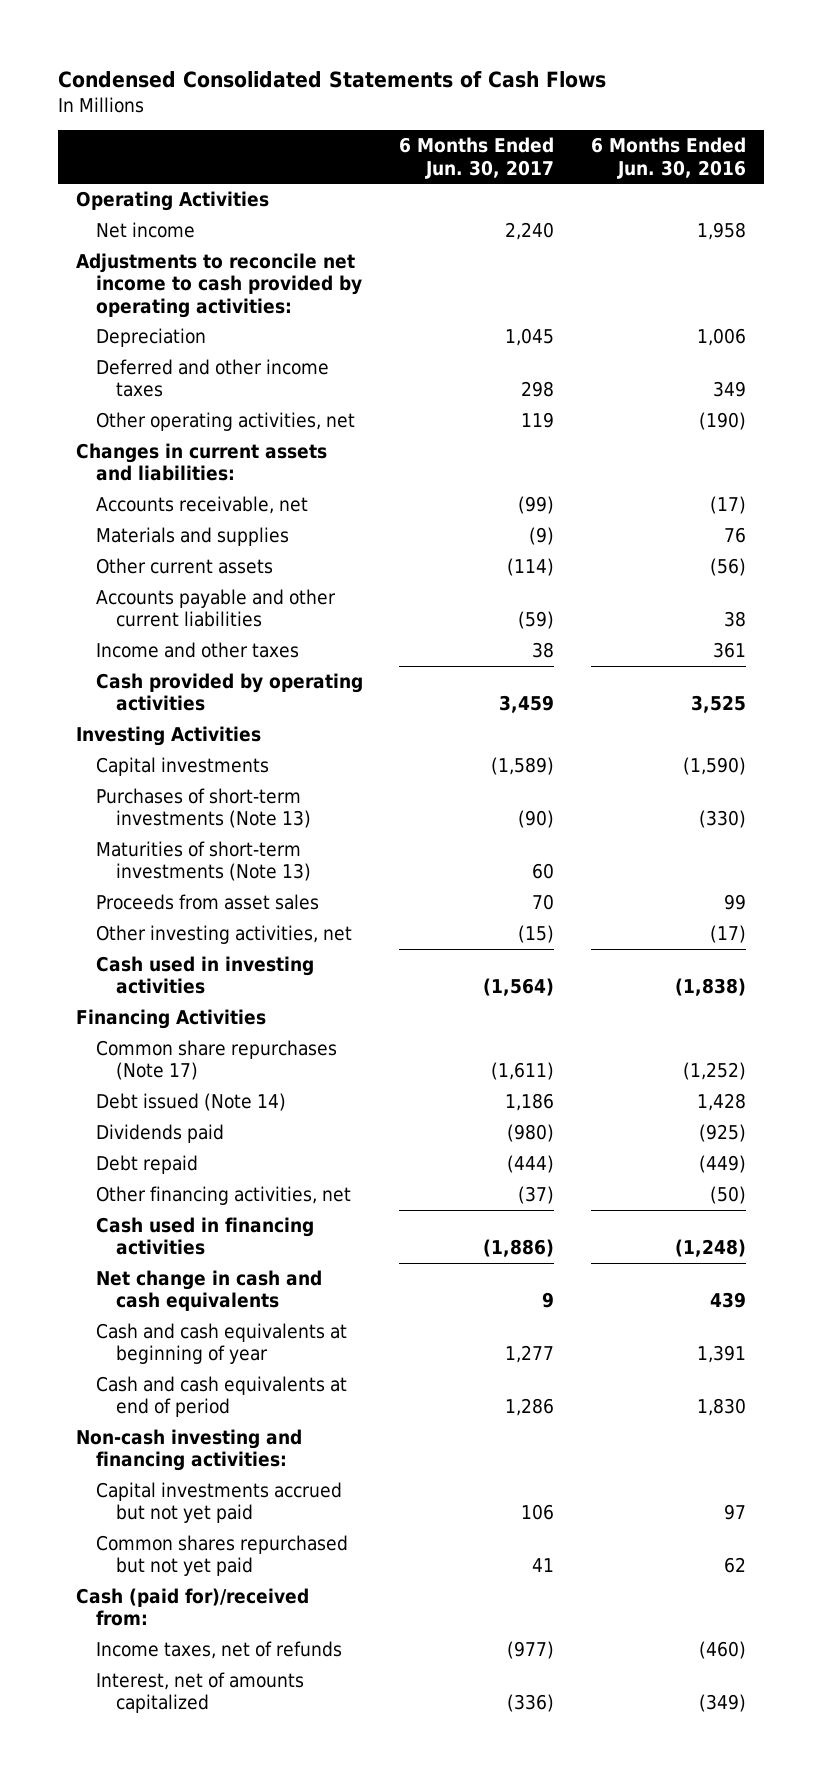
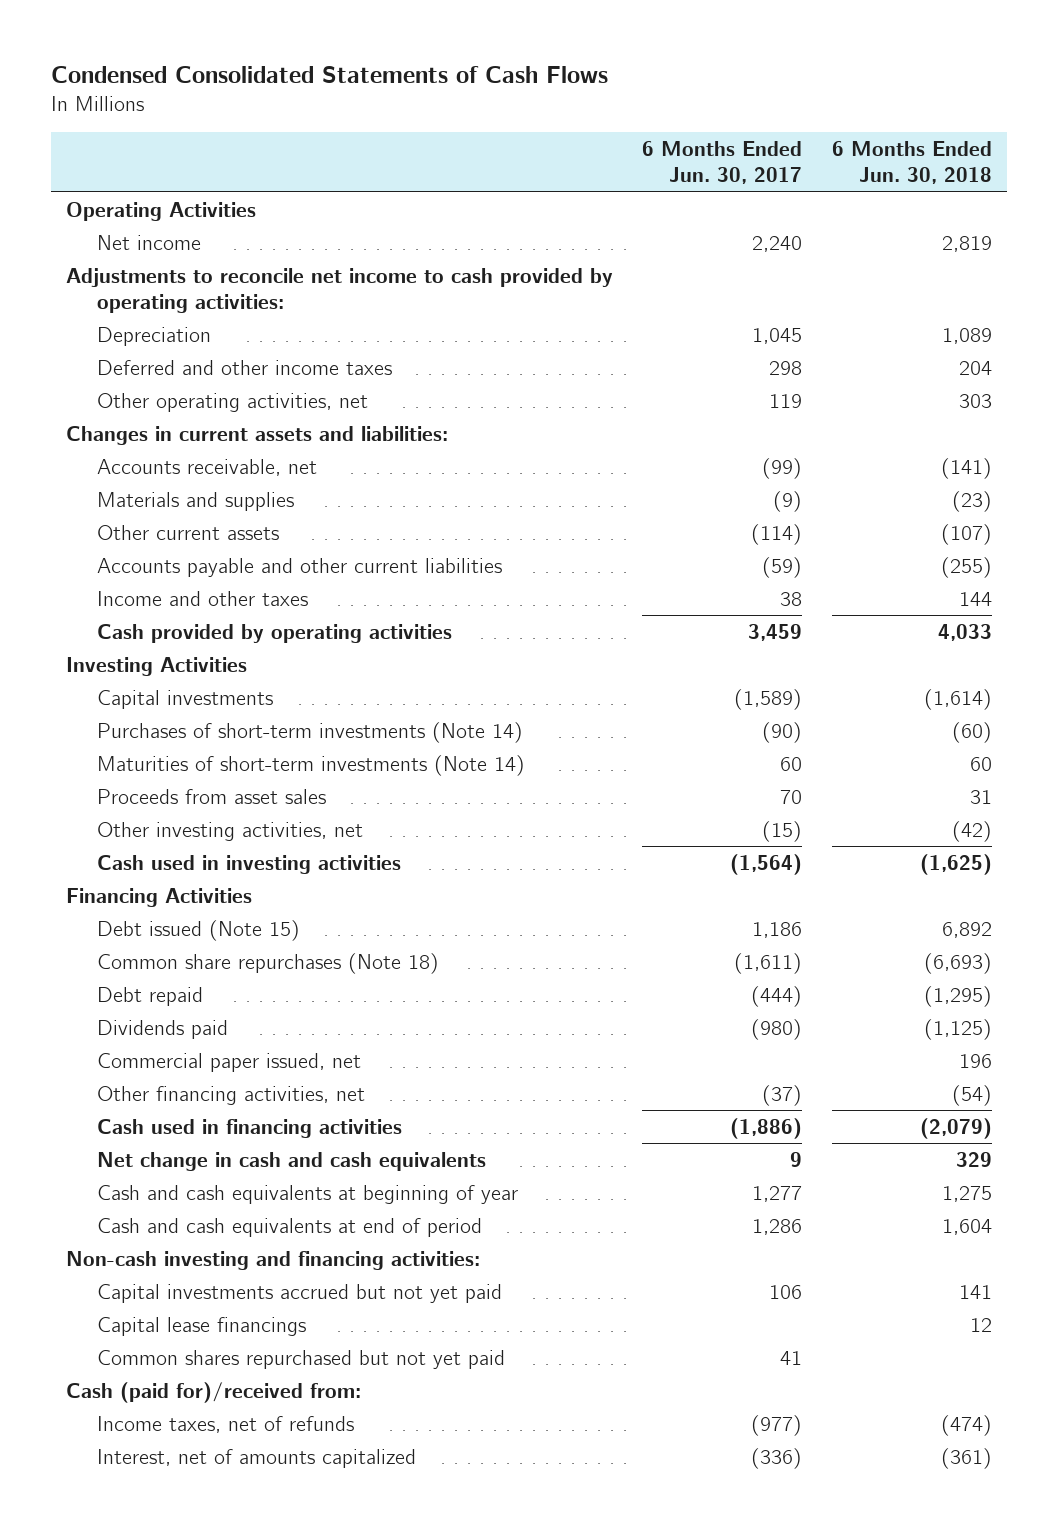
- | 6 Months Ended Jun. 30, 2017 | 6 Months Ended Jun. 30, 2016
+ | 6 Months Ended Jun. 30, 2017 | 6 Months Ended Jun. 30, 2018
- Purchases of short-term investments (Note 13) | (90) | (330)
- Maturities of short-term investments (Note 13) | 60 |
+ Purchases of short-term investments (Note 14) | (90) | (60)
+ Maturities of short-term investments (Note 14) | 60 | 60
- Common share repurchases (Note 17) | (1,611) | (1,252)
- Debt issued (Note 14) | 1,186 | 1,428
+ Debt issued (Note 15) | 1,186 | 6,892
+ Common share repurchases (Note 18) | (1,611) | (6,693)
moved down: Dividends paid | (980) | (1,125)
+ Commercial paper issued, net | | 196
+ Capital lease financings | | 12

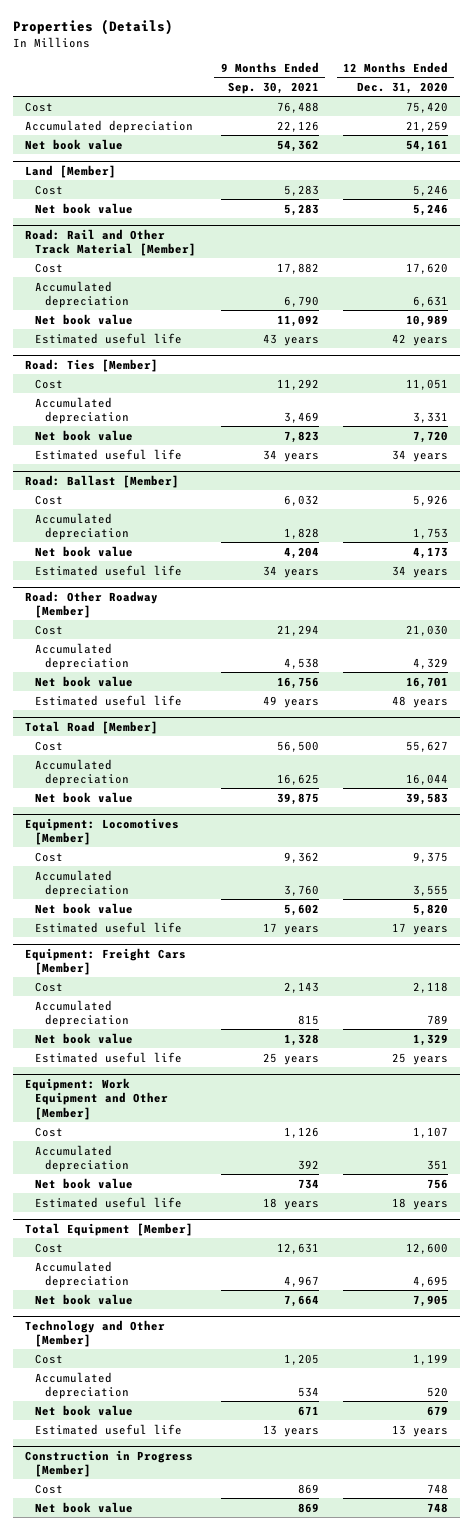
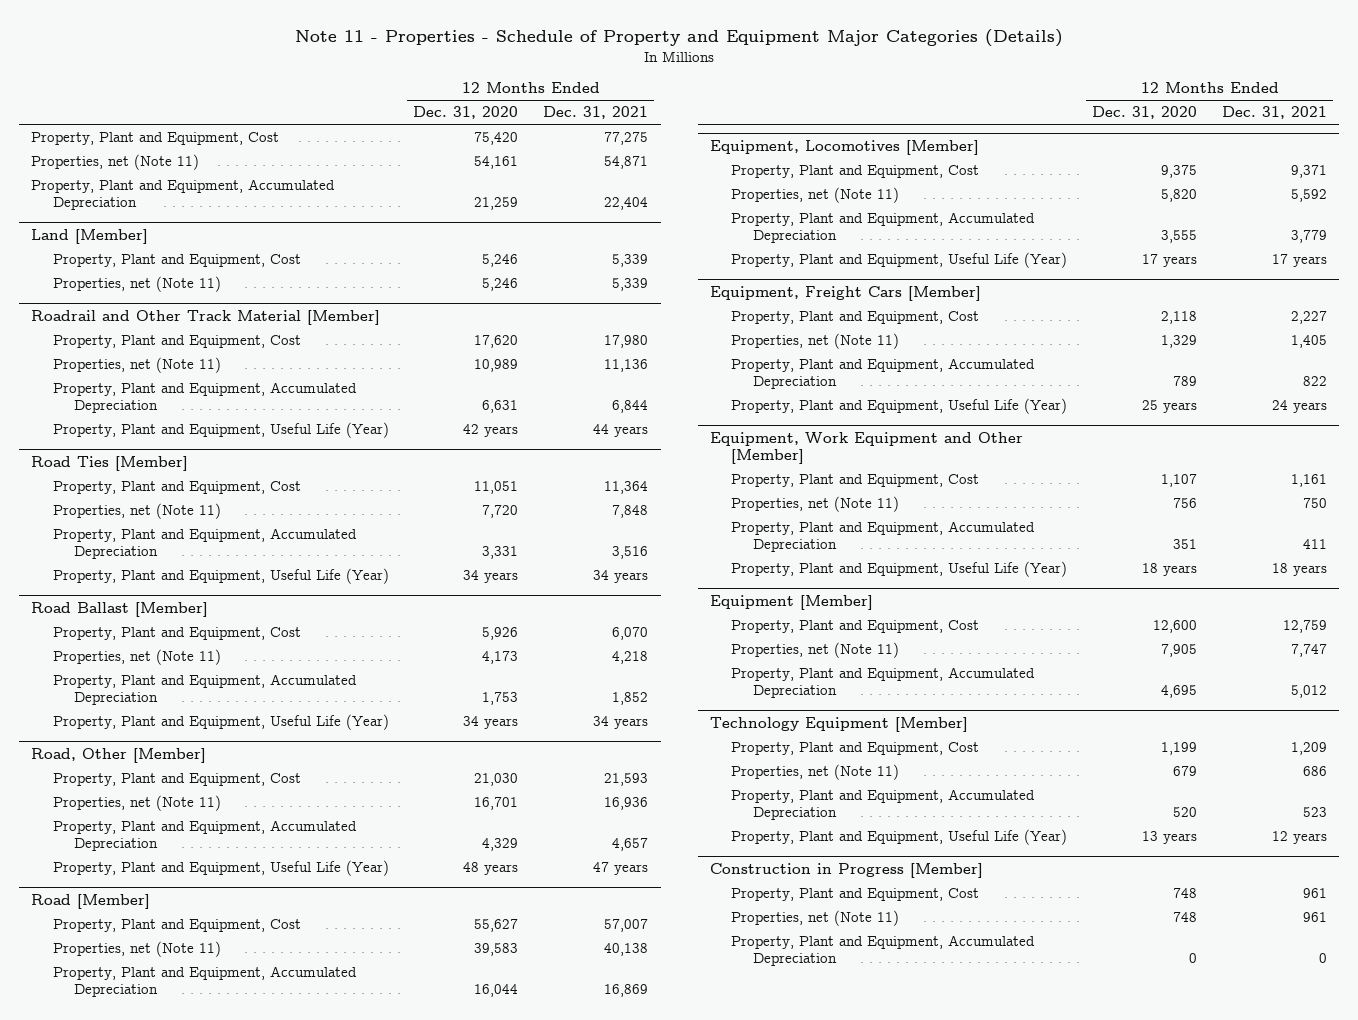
- Properties (Details)
+ Note 11 - Properties - Schedule of Property and Equipment Major Categories (Details)
- | 9 Months Ended Sep. 30, 2021 | 12 Months Ended Dec. 31, 2020
+ | 12 Months Ended Dec. 31, 2020 | 12 Months Ended Dec. 31, 2021
- Cost | 76,488 | 75,420
- Accumulated depreciation | 22,126 | 21,259
- Net book value | 54,362 | 54,161
+ Property, Plant and Equipment, Cost | 75,420 | 77,275
+ Properties, net (Note 11) | 54,161 | 54,871
+ Property, Plant and Equipment, Accumulated Depreciation | 21,259 | 22,404
@ Land [Member]
- Cost | 5,283 | 5,246
- Net book value | 5,283 | 5,246
- Road: Rail and Other Track Material [Member]
- Cost | 17,882 | 17,620
- Accumulated depreciation | 6,790 | 6,631
- Net book value | 11,092 | 10,989
- Estimated useful life | 43 years | 42 years
- Road: Ties [Member]
- Cost | 11,292 | 11,051
- Accumulated depreciation | 3,469 | 3,331
- Net book value | 7,823 | 7,720
- Estimated useful life | 34 years | 34 years
- Road: Ballast [Member]
- Cost | 6,032 | 5,926
- Accumulated depreciation | 1,828 | 1,753
- Net book value | 4,204 | 4,173
- Estimated useful life | 34 years | 34 years
- Road: Other Roadway [Member]
- Cost | 21,294 | 21,030
- Accumulated depreciation | 4,538 | 4,329
- Net book value | 16,756 | 16,701
- Estimated useful life | 49 years | 48 years
- Total Road [Member]
- Cost | 56,500 | 55,627
- Accumulated depreciation | 16,625 | 16,044
- Net book value | 39,875 | 39,583
- Equipment: Locomotives [Member]
- Cost | 9,362 | 9,375
- Accumulated depreciation | 3,760 | 3,555
- Net book value | 5,602 | 5,820
- Estimated useful life | 17 years | 17 years
- Equipment: Freight Cars [Member]
- Cost | 2,143 | 2,118
- Accumulated depreciation | 815 | 789
- Net book value | 1,328 | 1,329
- Estimated useful life | 25 years | 25 years
- Equipment: Work Equipment and Other [Member]
- Cost | 1,126 | 1,107
- Accumulated depreciation | 392 | 351
- Net book value | 734 | 756
- Estimated useful life | 18 years | 18 years
- Total Equipment [Member]
- Cost | 12,631 | 12,600
- Accumulated depreciation | 4,967 | 4,695
- Net book value | 7,664 | 7,905
- Technology and Other [Member]
- Cost | 1,205 | 1,199
- Accumulated depreciation | 534 | 520
- Net book value | 671 | 679
- Estimated useful life | 13 years | 13 years
@ Land [Member]
+ Property, Plant and Equipment, Cost | 5,246 | 5,339
+ Properties, net (Note 11) | 5,246 | 5,339
+ Roadrail and Other Track Material [Member]
+ Property, Plant and Equipment, Cost | 17,620 | 17,980
+ Properties, net (Note 11) | 10,989 | 11,136
+ Property, Plant and Equipment, Accumulated Depreciation | 6,631 | 6,844
+ Property, Plant and Equipment, Useful Life (Year) | 42 years | 44 years
+ Road Ties [Member]
+ Property, Plant and Equipment, Cost | 11,051 | 11,364
+ Properties, net (Note 11) | 7,720 | 7,848
+ Property, Plant and Equipment, Accumulated Depreciation | 3,331 | 3,516
+ Property, Plant and Equipment, Useful Life (Year) | 34 years | 34 years
+ Road Ballast [Member]
+ Property, Plant and Equipment, Cost | 5,926 | 6,070
+ Properties, net (Note 11) | 4,173 | 4,218
+ Property, Plant and Equipment, Accumulated Depreciation | 1,753 | 1,852
+ Property, Plant and Equipment, Useful Life (Year) | 34 years | 34 years
+ Road, Other [Member]
+ Property, Plant and Equipment, Cost | 21,030 | 21,593
+ Properties, net (Note 11) | 16,701 | 16,936
+ Property, Plant and Equipment, Accumulated Depreciation | 4,329 | 4,657
+ Property, Plant and Equipment, Useful Life (Year) | 48 years | 47 years
+ Road [Member]
+ Property, Plant and Equipment, Cost | 55,627 | 57,007
+ Properties, net (Note 11) | 39,583 | 40,138
+ Property, Plant and Equipment, Accumulated Depreciation | 16,044 | 16,869
+ Equipment, Locomotives [Member]
+ Property, Plant and Equipment, Cost | 9,375 | 9,371
+ Properties, net (Note 11) | 5,820 | 5,592
+ Property, Plant and Equipment, Accumulated Depreciation | 3,555 | 3,779
+ Property, Plant and Equipment, Useful Life (Year) | 17 years | 17 years
+ Equipment, Freight Cars [Member]
+ Property, Plant and Equipment, Cost | 2,118 | 2,227
+ Properties, net (Note 11) | 1,329 | 1,405
+ Property, Plant and Equipment, Accumulated Depreciation | 789 | 822
+ Property, Plant and Equipment, Useful Life (Year) | 25 years | 24 years
+ Equipment, Work Equipment and Other [Member]
+ Property, Plant and Equipment, Cost | 1,107 | 1,161
+ Properties, net (Note 11) | 756 | 750
+ Property, Plant and Equipment, Accumulated Depreciation | 351 | 411
+ Property, Plant and Equipment, Useful Life (Year) | 18 years | 18 years
+ Equipment [Member]
+ Property, Plant and Equipment, Cost | 12,600 | 12,759
+ Properties, net (Note 11) | 7,905 | 7,747
+ Property, Plant and Equipment, Accumulated Depreciation | 4,695 | 5,012
+ Technology Equipment [Member]
+ Property, Plant and Equipment, Cost | 1,199 | 1,209
+ Properties, net (Note 11) | 679 | 686
+ Property, Plant and Equipment, Accumulated Depreciation | 520 | 523
+ Property, Plant and Equipment, Useful Life (Year) | 13 years | 12 years
@ Construction in Progress [Member]
- Cost | 869 | 748
- Net book value | 869 | 748
+ Property, Plant and Equipment, Cost | 748 | 961
+ Properties, net (Note 11) | 748 | 961
+ Property, Plant and Equipment, Accumulated Depreciation | 0 | 0

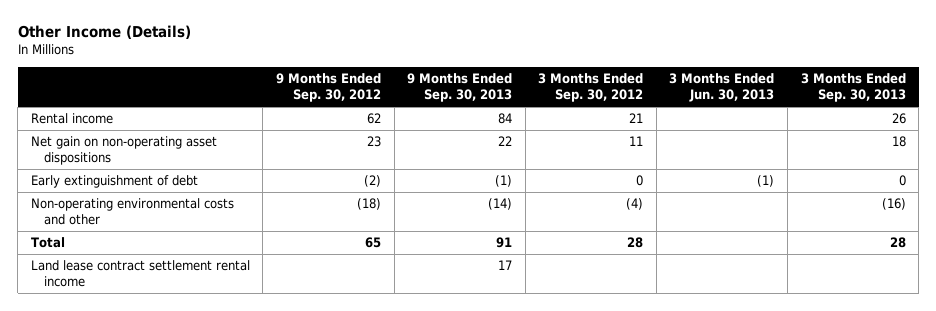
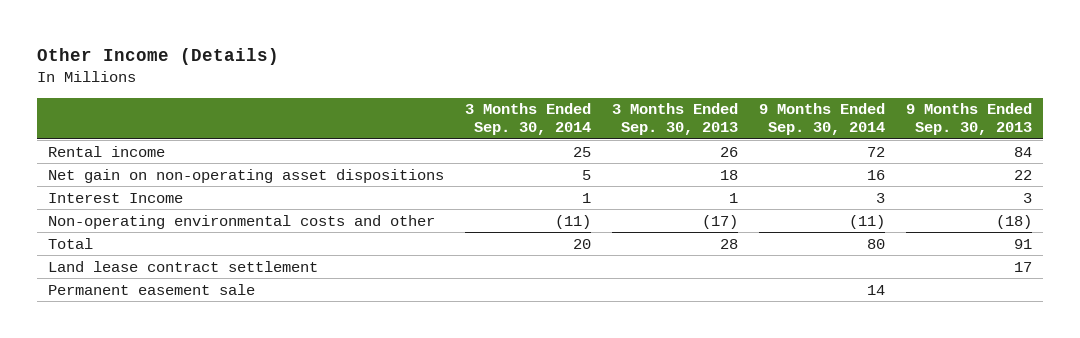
- | 9 Months Ended Sep. 30, 2012 | 9 Months Ended Sep. 30, 2013 | 3 Months Ended Sep. 30, 2012 | 3 Months Ended Jun. 30, 2013 | 3 Months Ended Sep. 30, 2013
+ | 3 Months Ended Sep. 30, 2014 | 3 Months Ended Sep. 30, 2013 | 9 Months Ended Sep. 30, 2014 | 9 Months Ended Sep. 30, 2013
- Early extinguishment of debt | (2) | (1) | 0 | (1) | 0
- Non-operating environmental costs and other | (18) | (14) | (4) | | (16)
+ Interest Income | 1 | 1 | 3 | 3
+ Non-operating environmental costs and other | (11) | (17) | (11) | (18)
- Land lease contract settlement rental income | | 17 | | |
+ Land lease contract settlement | | | | 17
+ Permanent easement sale | | | 14 |

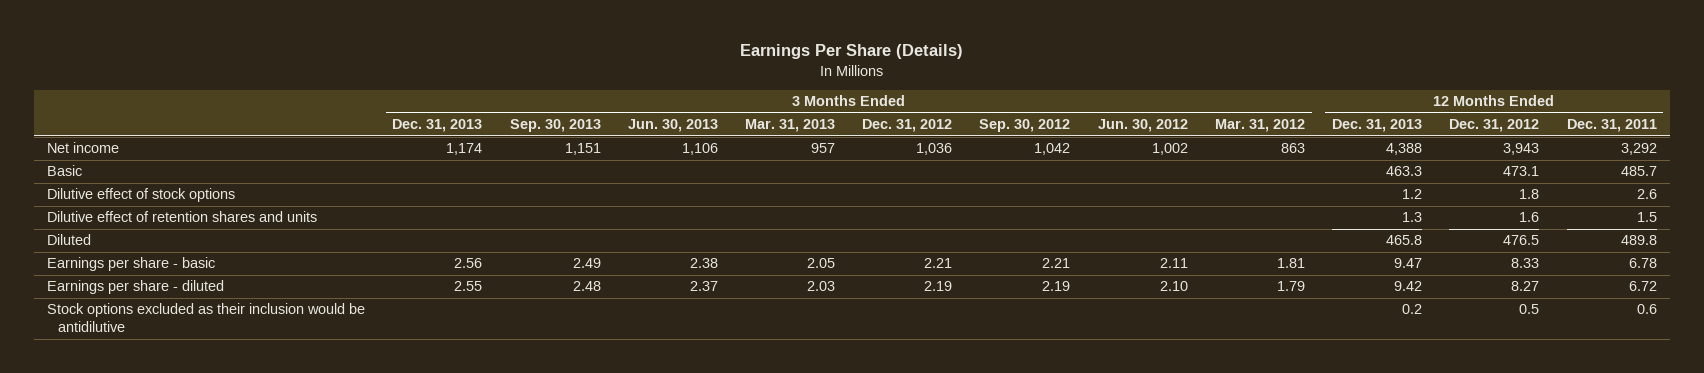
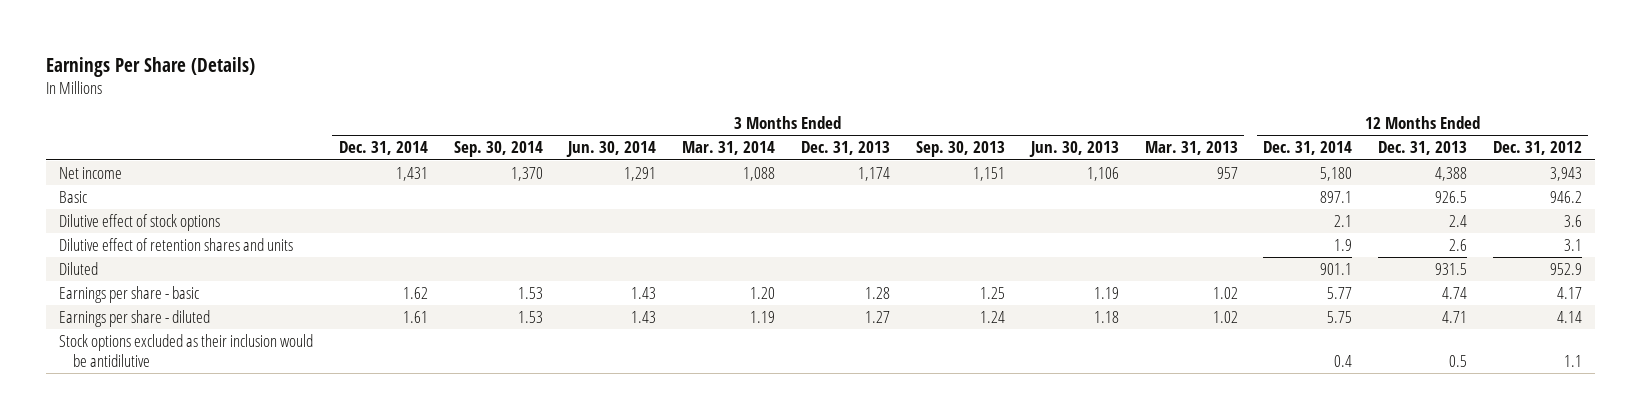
- | 3 Months Ended Dec. 31, 2013 | 3 Months Ended Sep. 30, 2013 | 3 Months Ended Jun. 30, 2013 | 3 Months Ended Mar. 31, 2013 | 3 Months Ended Dec. 31, 2012 | 3 Months Ended Sep. 30, 2012 | 3 Months Ended Jun. 30, 2012 | 3 Months Ended Mar. 31, 2012 | 12 Months Ended Dec. 31, 2013 | 12 Months Ended Dec. 31, 2012 | 12 Months Ended Dec. 31, 2011
+ | 3 Months Ended Dec. 31, 2014 | 3 Months Ended Sep. 30, 2014 | 3 Months Ended Jun. 30, 2014 | 3 Months Ended Mar. 31, 2014 | 3 Months Ended Dec. 31, 2013 | 3 Months Ended Sep. 30, 2013 | 3 Months Ended Jun. 30, 2013 | 3 Months Ended Mar. 31, 2013 | 12 Months Ended Dec. 31, 2014 | 12 Months Ended Dec. 31, 2013 | 12 Months Ended Dec. 31, 2012
- Basic | | | | | | | | | 463.3 | 473.1 | 485.7
- Dilutive effect of stock options | | | | | | | | | 1.2 | 1.8 | 2.6
- Dilutive effect of retention shares and units | | | | | | | | | 1.3 | 1.6 | 1.5
- Diluted | | | | | | | | | 465.8 | 476.5 | 489.8
- Earnings per share - basic | 2.56 | 2.49 | 2.38 | 2.05 | 2.21 | 2.21 | 2.11 | 1.81 | 9.47 | 8.33 | 6.78
- Earnings per share - diluted | 2.55 | 2.48 | 2.37 | 2.03 | 2.19 | 2.19 | 2.10 | 1.79 | 9.42 | 8.27 | 6.72
- Stock options excluded as their inclusion would be antidilutive | | | | | | | | | 0.2 | 0.5 | 0.6
+ Basic | | | | | | | | | 897.1 | 926.5 | 946.2
+ Dilutive effect of stock options | | | | | | | | | 2.1 | 2.4 | 3.6
+ Dilutive effect of retention shares and units | | | | | | | | | 1.9 | 2.6 | 3.1
+ Diluted | | | | | | | | | 901.1 | 931.5 | 952.9
+ Earnings per share - basic | 1.62 | 1.53 | 1.43 | 1.20 | 1.28 | 1.25 | 1.19 | 1.02 | 5.77 | 4.74 | 4.17
+ Earnings per share - diluted | 1.61 | 1.53 | 1.43 | 1.19 | 1.27 | 1.24 | 1.18 | 1.02 | 5.75 | 4.71 | 4.14
+ Stock options excluded as their inclusion would be antidilutive | | | | | | | | | 0.4 | 0.5 | 1.1

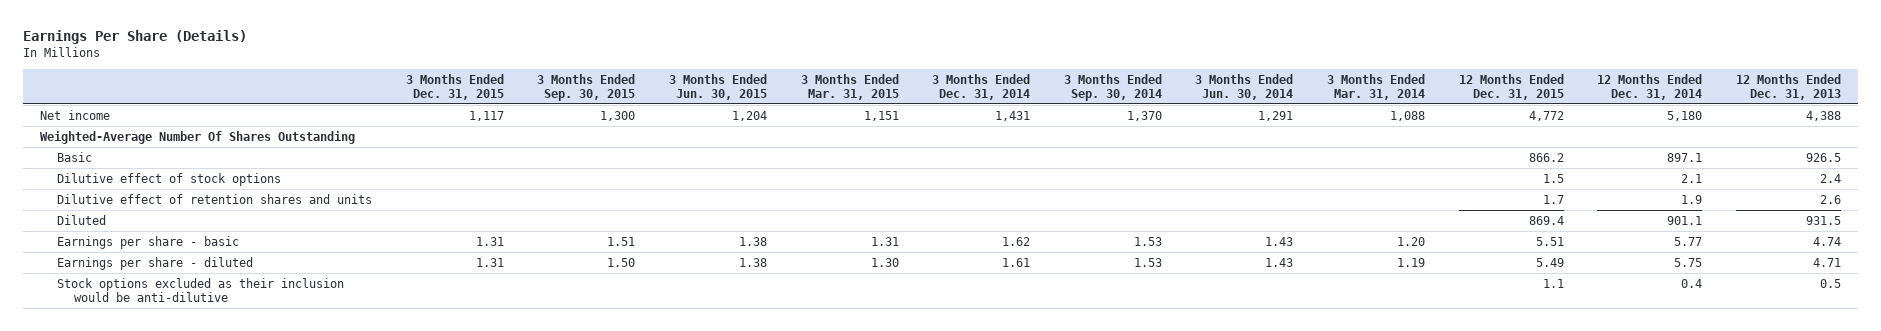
- | 3 Months Ended Dec. 31, 2014 | 3 Months Ended Sep. 30, 2014 | 3 Months Ended Jun. 30, 2014 | 3 Months Ended Mar. 31, 2014 | 3 Months Ended Dec. 31, 2013 | 3 Months Ended Sep. 30, 2013 | 3 Months Ended Jun. 30, 2013 | 3 Months Ended Mar. 31, 2013 | 12 Months Ended Dec. 31, 2014 | 12 Months Ended Dec. 31, 2013 | 12 Months Ended Dec. 31, 2012
+ | 3 Months Ended Dec. 31, 2015 | 3 Months Ended Sep. 30, 2015 | 3 Months Ended Jun. 30, 2015 | 3 Months Ended Mar. 31, 2015 | 3 Months Ended Dec. 31, 2014 | 3 Months Ended Sep. 30, 2014 | 3 Months Ended Jun. 30, 2014 | 3 Months Ended Mar. 31, 2014 | 12 Months Ended Dec. 31, 2015 | 12 Months Ended Dec. 31, 2014 | 12 Months Ended Dec. 31, 2013
+ Weighted-Average Number Of Shares Outstanding
- Stock options excluded as their inclusion would be antidilutive | | | | | | | | | 0.4 | 0.5 | 1.1
+ Stock options excluded as their inclusion would be anti-dilutive | | | | | | | | | 1.1 | 0.4 | 0.5

